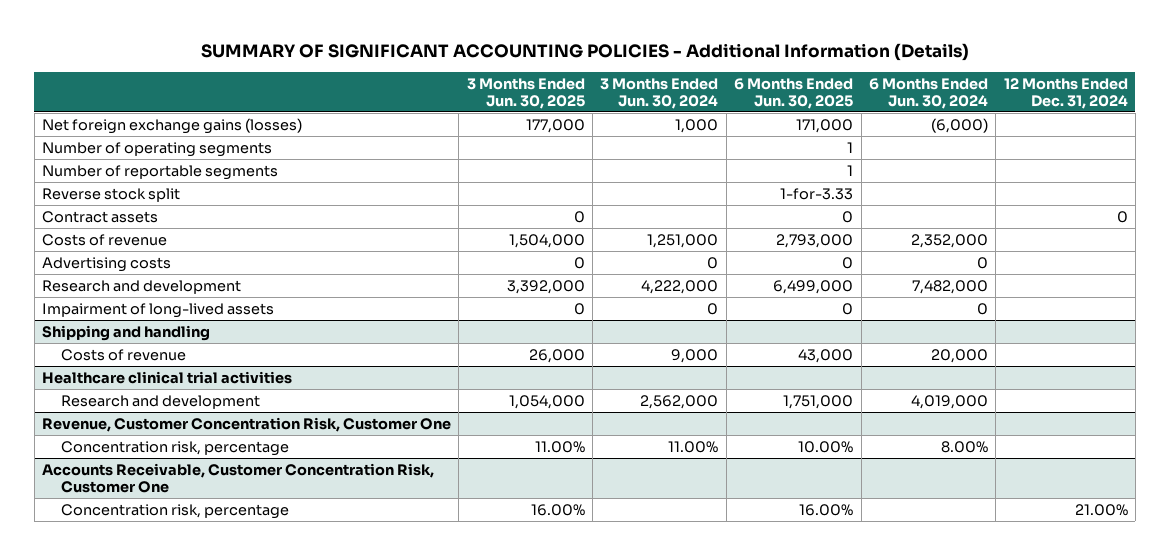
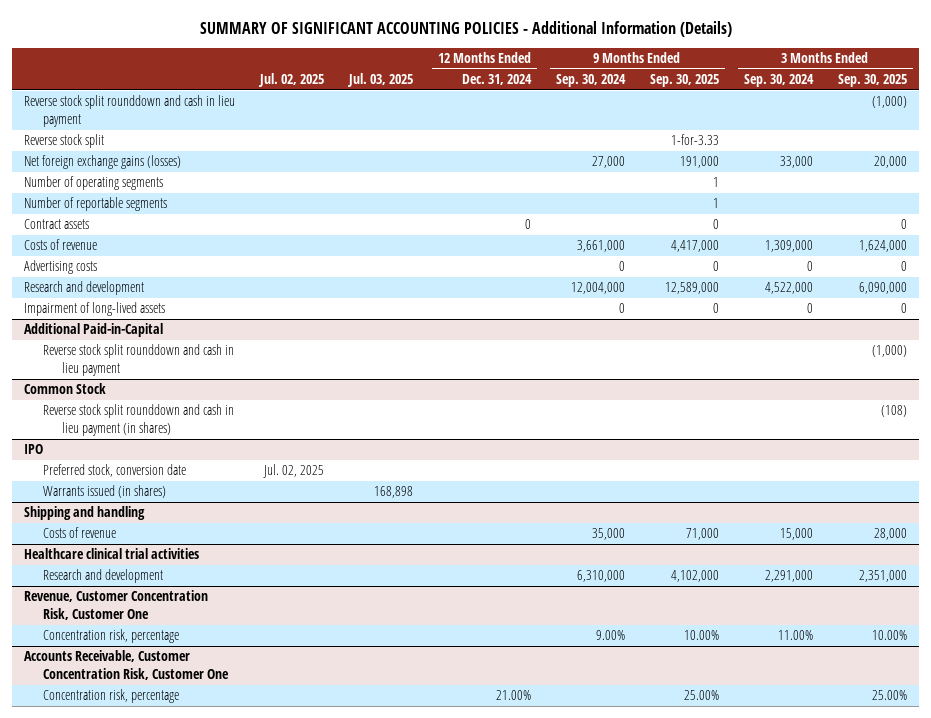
- | 3 Months Ended Jun. 30, 2025 | 3 Months Ended Jun. 30, 2024 | 6 Months Ended Jun. 30, 2025 | 6 Months Ended Jun. 30, 2024 | 12 Months Ended Dec. 31, 2024
+ | Jul. 02, 2025 | Jul. 03, 2025 | 12 Months Ended Dec. 31, 2024 | 9 Months Ended Sep. 30, 2024 | 9 Months Ended Sep. 30, 2025 | 3 Months Ended Sep. 30, 2024 | 3 Months Ended Sep. 30, 2025
+ Reverse stock split rounddown and cash in lieu payment | | | | | | | (1,000)
moved up: Reverse stock split | | | | | 1-for-3.33 | |
+ Additional Paid-in-Capital
+ Reverse stock split rounddown and cash in lieu payment | | | | | | | (1,000)
+ Common Stock
+ Reverse stock split rounddown and cash in lieu payment (in shares) | | | | | | | (108)
+ IPO
+ Preferred stock, conversion date | Jul. 02, 2025 | | | | | |
+ Warrants issued (in shares) | | 168,898 | | | | |

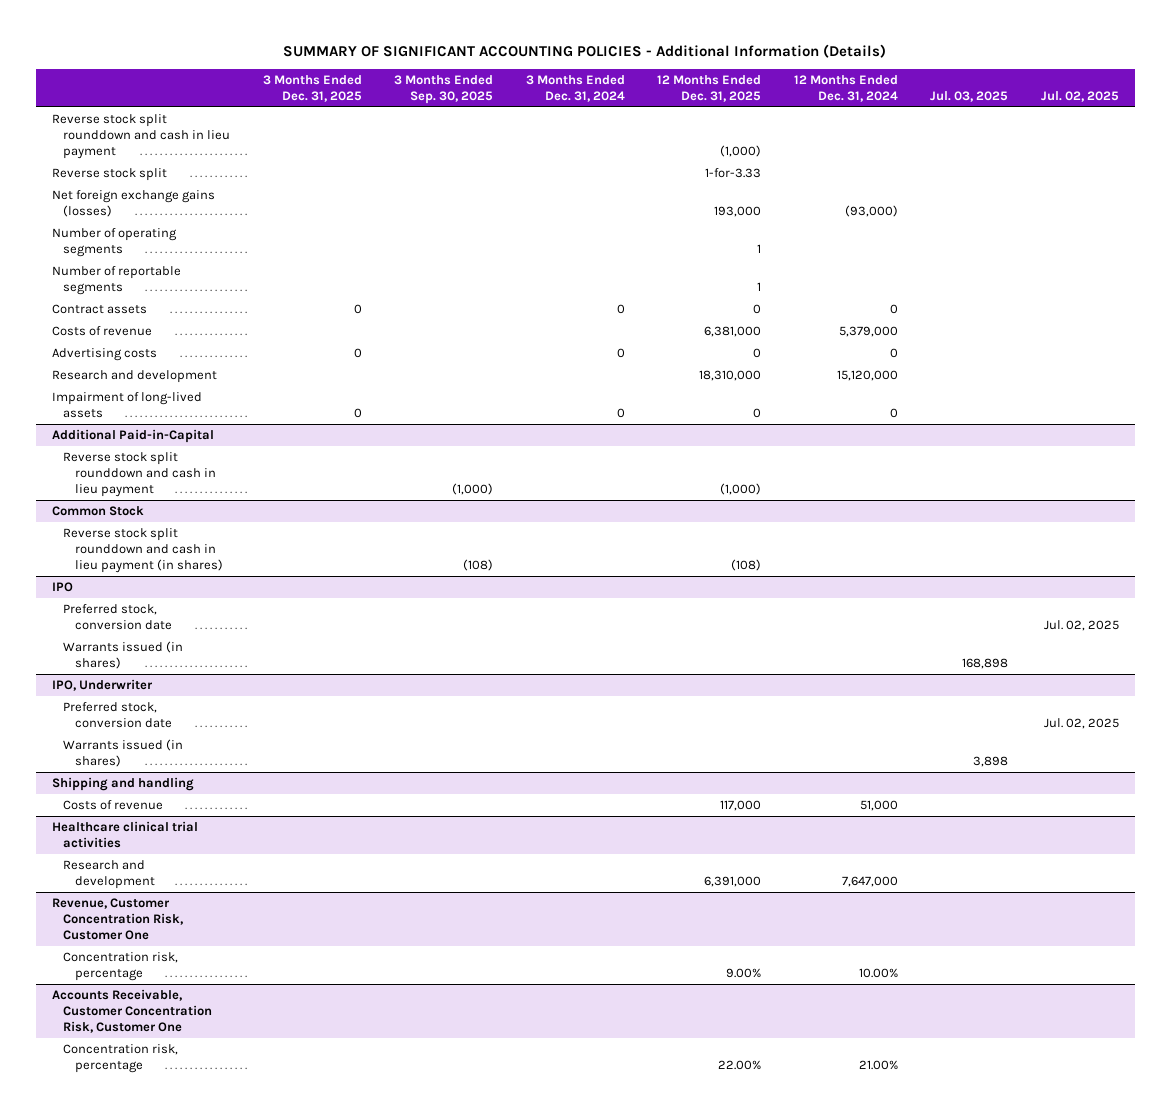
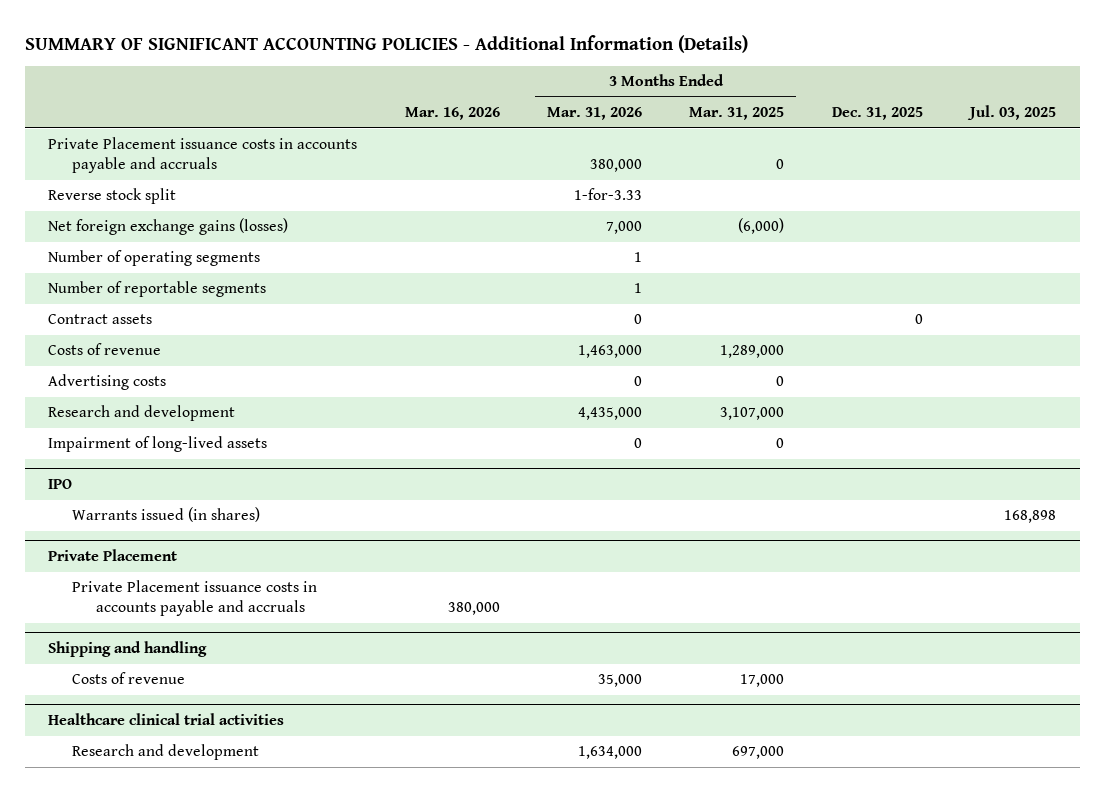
- | 3 Months Ended Dec. 31, 2025 | 3 Months Ended Sep. 30, 2025 | 3 Months Ended Dec. 31, 2024 | 12 Months Ended Dec. 31, 2025 | 12 Months Ended Dec. 31, 2024 | Jul. 03, 2025 | Jul. 02, 2025
+ | Mar. 16, 2026 | 3 Months Ended Mar. 31, 2026 | 3 Months Ended Mar. 31, 2025 | Dec. 31, 2025 | Jul. 03, 2025
- Reverse stock split rounddown and cash in lieu payment | | | | (1,000) | | |
+ Private Placement issuance costs in accounts payable and accruals | | 380,000 | 0 | |
- Additional Paid-in-Capital
- Reverse stock split rounddown and cash in lieu payment | | (1,000) | | (1,000) | | |
- Common Stock
- Reverse stock split rounddown and cash in lieu payment (in shares) | | (108) | | (108) | | |
@ IPO
- Preferred stock, conversion date | | | | | | | Jul. 02, 2025
- IPO, Underwriter
- Preferred stock, conversion date | | | | | | | Jul. 02, 2025
- Warrants issued (in shares) | | | | | | 3,898 |
+ Private Placement
+ Private Placement issuance costs in accounts payable and accruals | 380,000 | | | |
- Revenue, Customer Concentration Risk, Customer One
- Concentration risk, percentage | | | | 9.00% | 10.00% | |
- Accounts Receivable, Customer Concentration Risk, Customer One
- Concentration risk, percentage | | | | 22.00% | 21.00% | |

